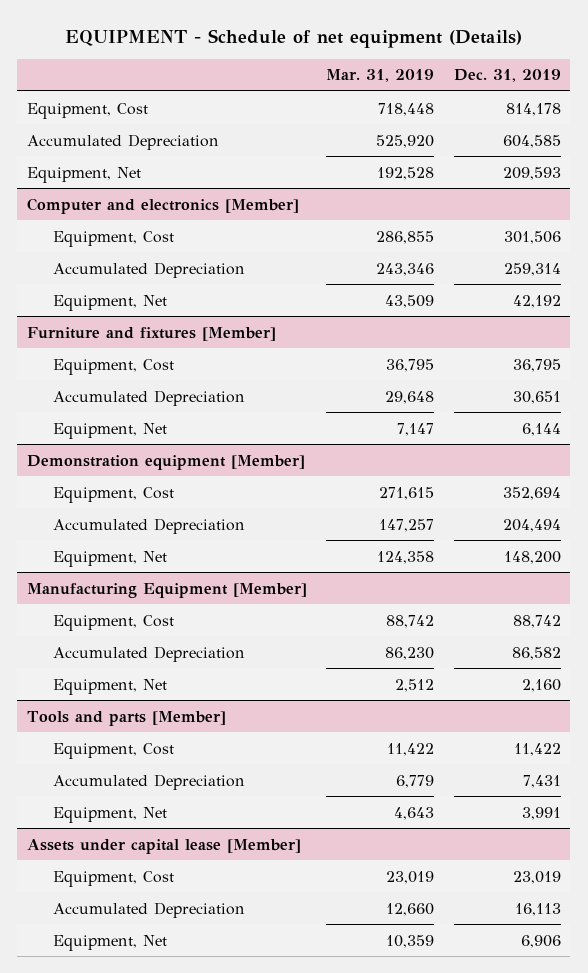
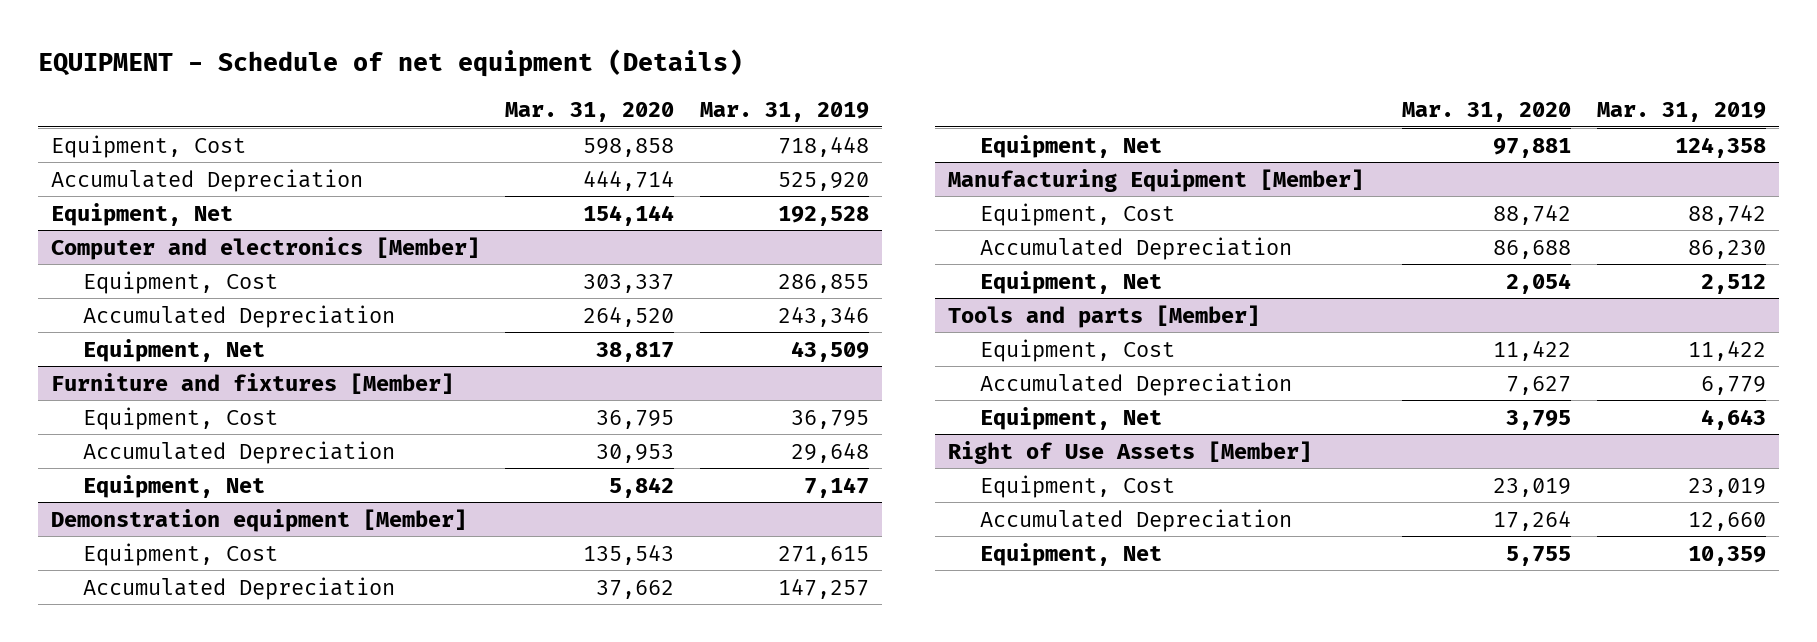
- | Mar. 31, 2019 | Dec. 31, 2019
+ | Mar. 31, 2020 | Mar. 31, 2019
- Assets under capital lease [Member]
+ Right of Use Assets [Member]

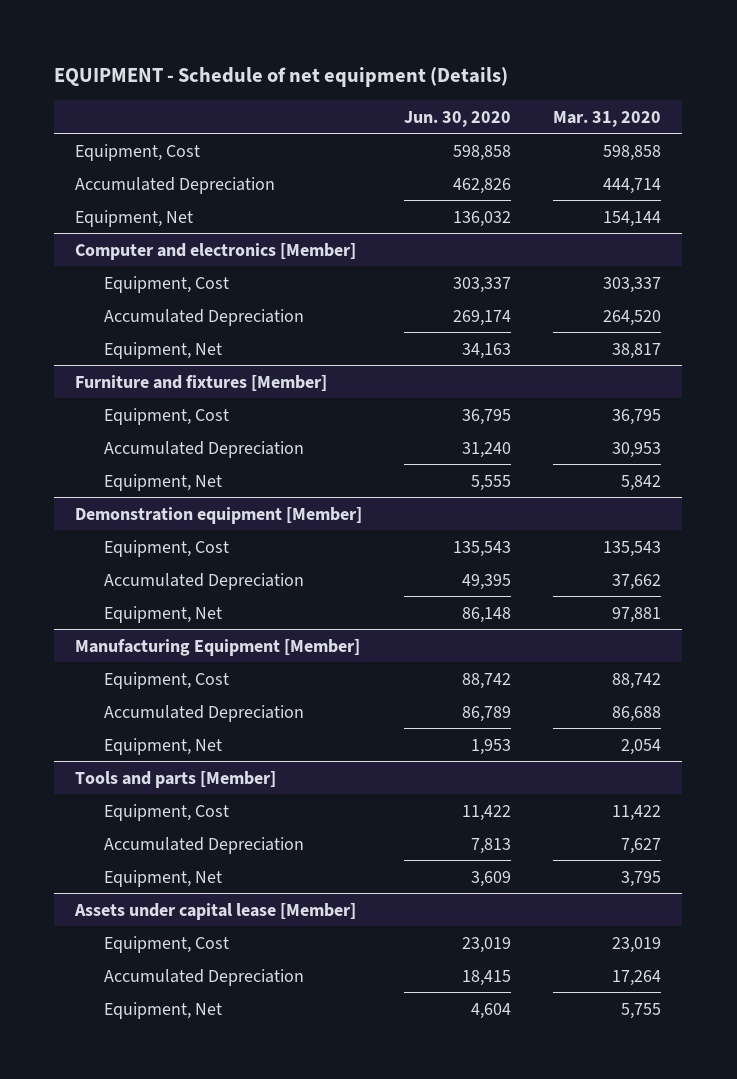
- | Mar. 31, 2020 | Mar. 31, 2019
+ | Jun. 30, 2020 | Mar. 31, 2020
- Right of Use Assets [Member]
+ Assets under capital lease [Member]

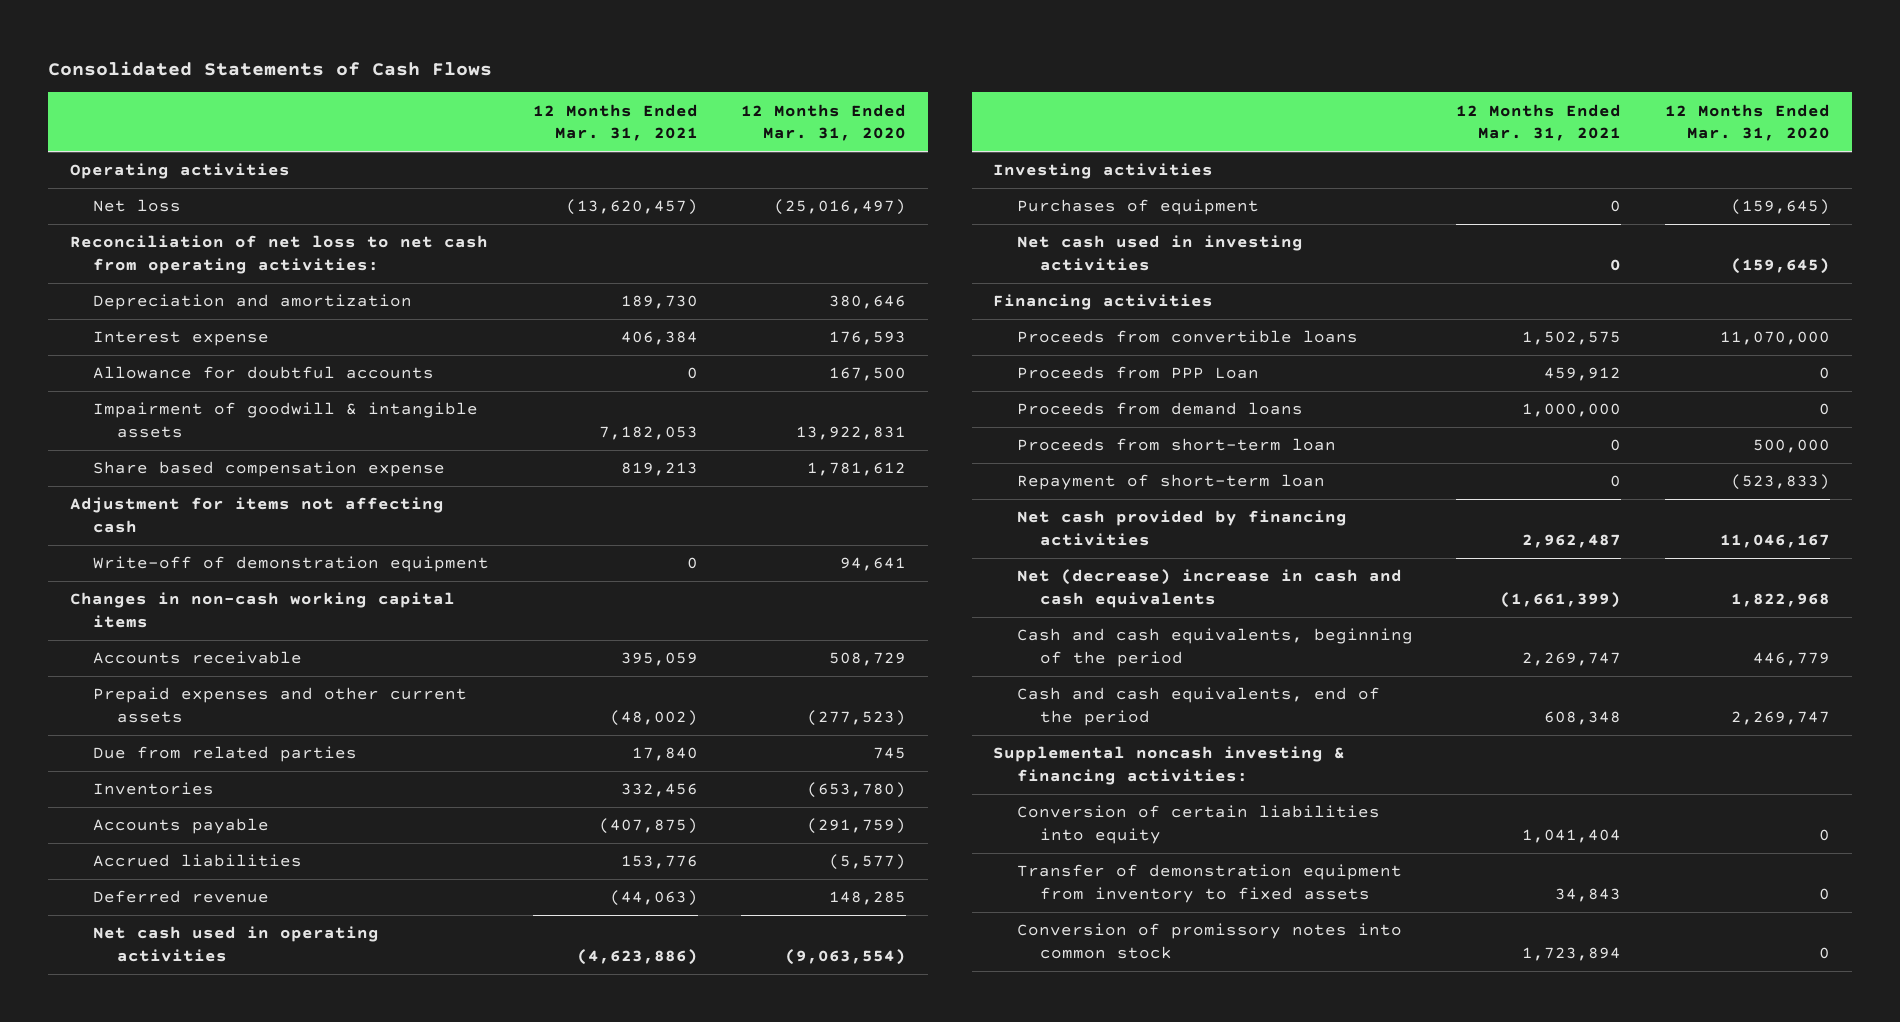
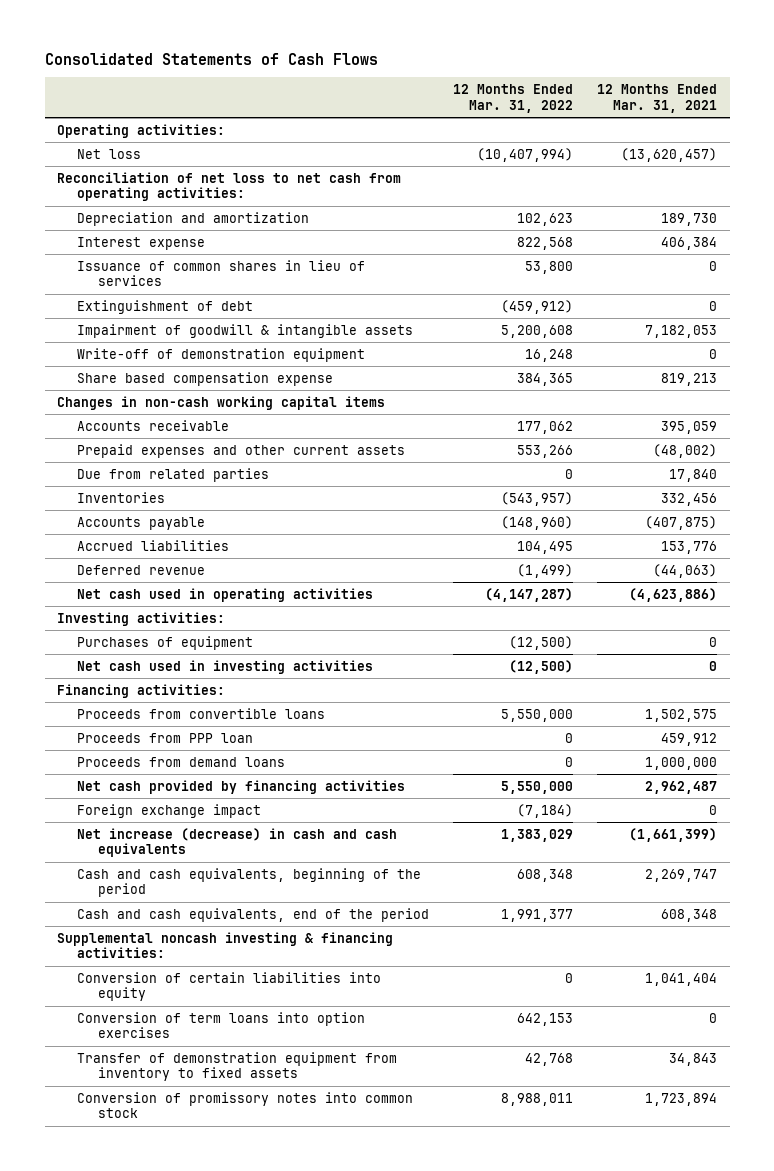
- | 12 Months Ended Mar. 31, 2021 | 12 Months Ended Mar. 31, 2020
+ | 12 Months Ended Mar. 31, 2022 | 12 Months Ended Mar. 31, 2021
- Operating activities
+ Operating activities:
- Allowance for doubtful accounts | 0 | 167,500
+ Issuance of common shares in lieu of services | 53,800 | 0
+ Extinguishment of debt | (459,912) | 0
- Adjustment for items not affecting cash
moved down: Share based compensation expense | 384,365 | 819,213
- Investing activities
+ Investing activities:
- Financing activities
+ Financing activities:
- Proceeds from PPP Loan | 459,912 | 0
+ Proceeds from PPP loan | 0 | 459,912
- Proceeds from short-term loan | 0 | 500,000
- Repayment of short-term loan | 0 | (523,833)
- Net (decrease) increase in cash and cash equivalents | (1,661,399) | 1,822,968
+ Foreign exchange impact | (7,184) | 0
+ Net increase (decrease) in cash and cash equivalents | 1,383,029 | (1,661,399)
+ Conversion of term loans into option exercises | 642,153 | 0

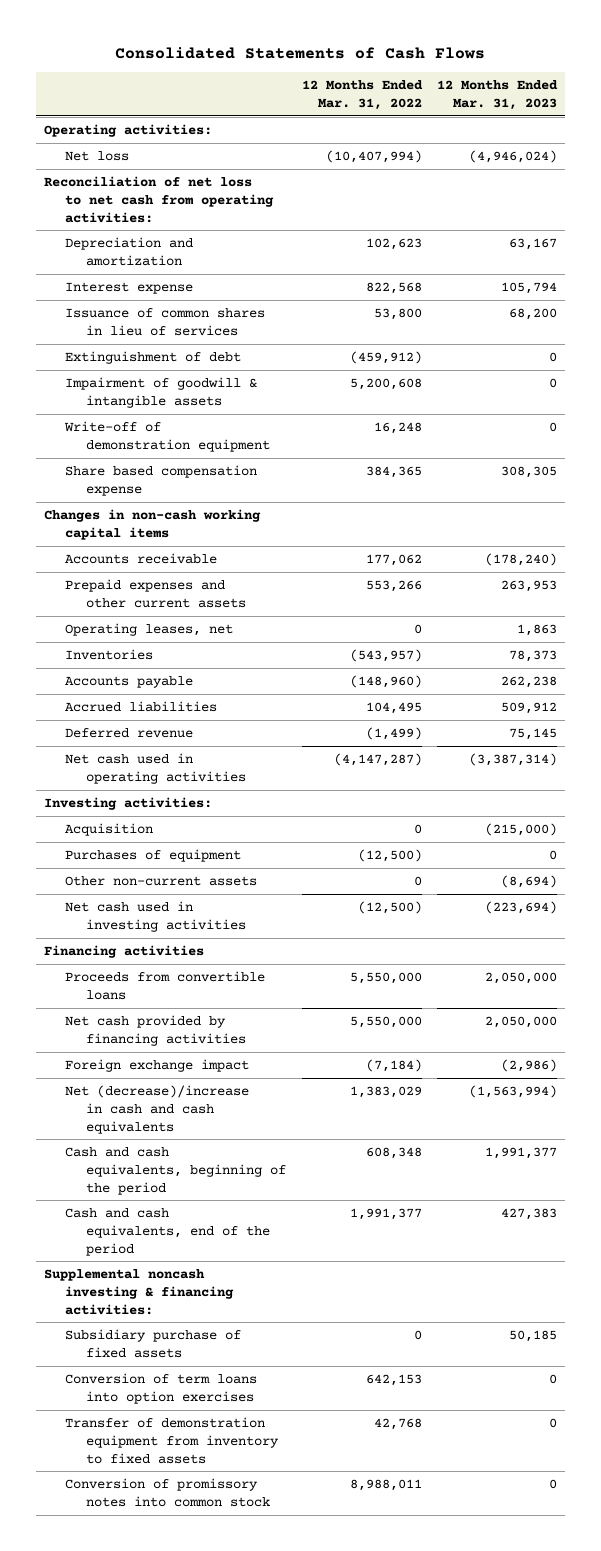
- | 12 Months Ended Mar. 31, 2022 | 12 Months Ended Mar. 31, 2021
+ | 12 Months Ended Mar. 31, 2022 | 12 Months Ended Mar. 31, 2023
- Due from related parties | 0 | 17,840
+ Operating leases, net | 0 | 1,863
+ Acquisition | 0 | (215,000)
+ Other non-current assets | 0 | (8,694)
- Financing activities:
+ Financing activities
- Proceeds from PPP loan | 0 | 459,912
- Proceeds from demand loans | 0 | 1,000,000
- Net increase (decrease) in cash and cash equivalents | 1,383,029 | (1,661,399)
+ Net (decrease)/increase in cash and cash equivalents | 1,383,029 | (1,563,994)
- Conversion of certain liabilities into equity | 0 | 1,041,404
+ Subsidiary purchase of fixed assets | 0 | 50,185

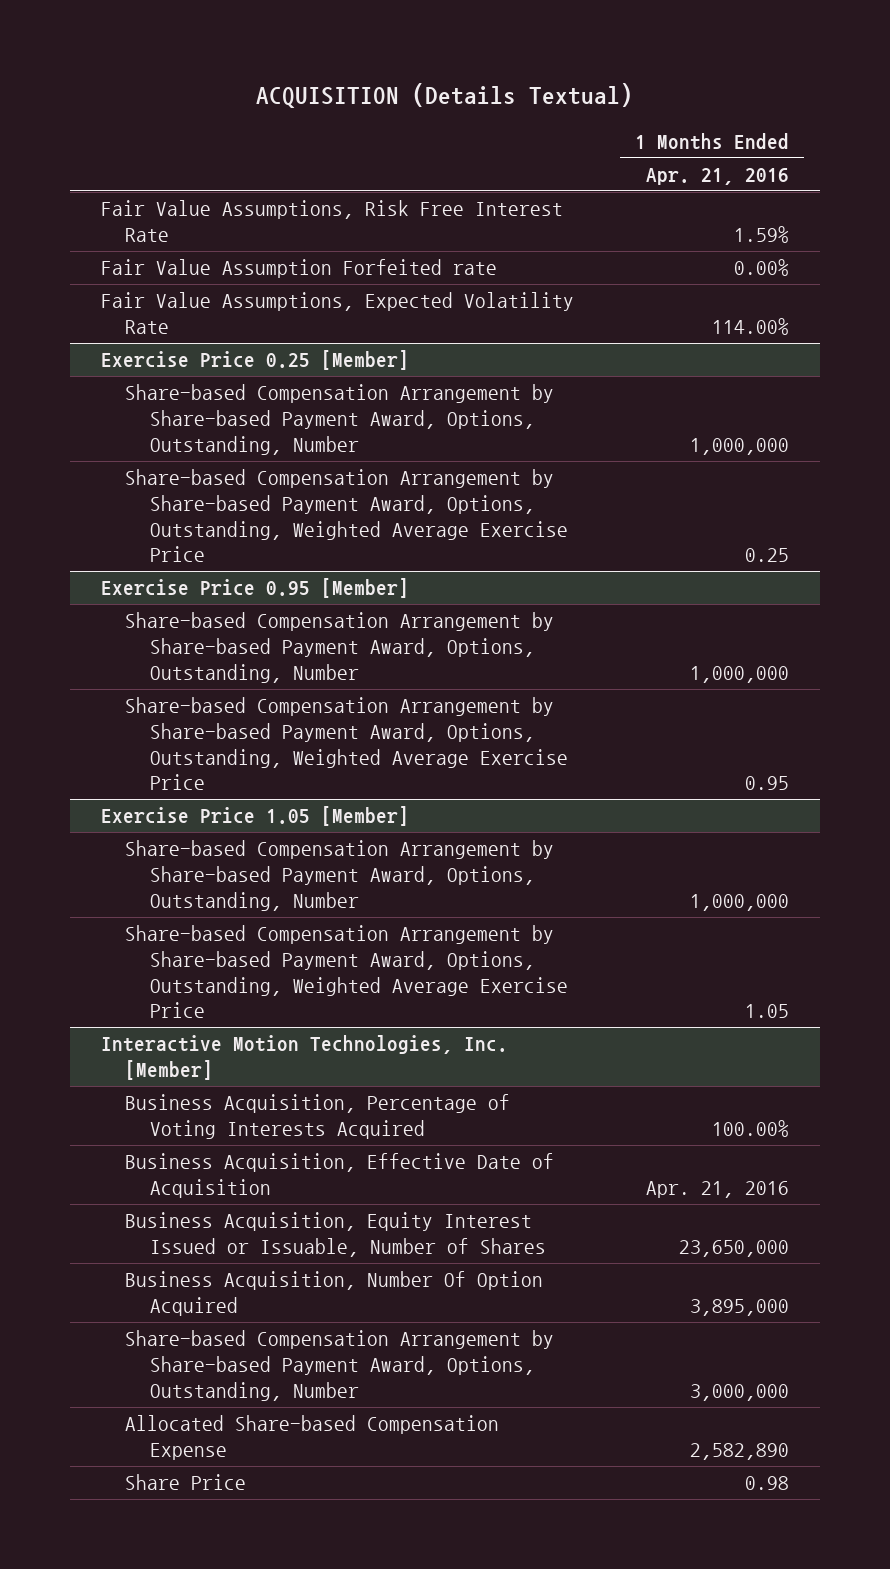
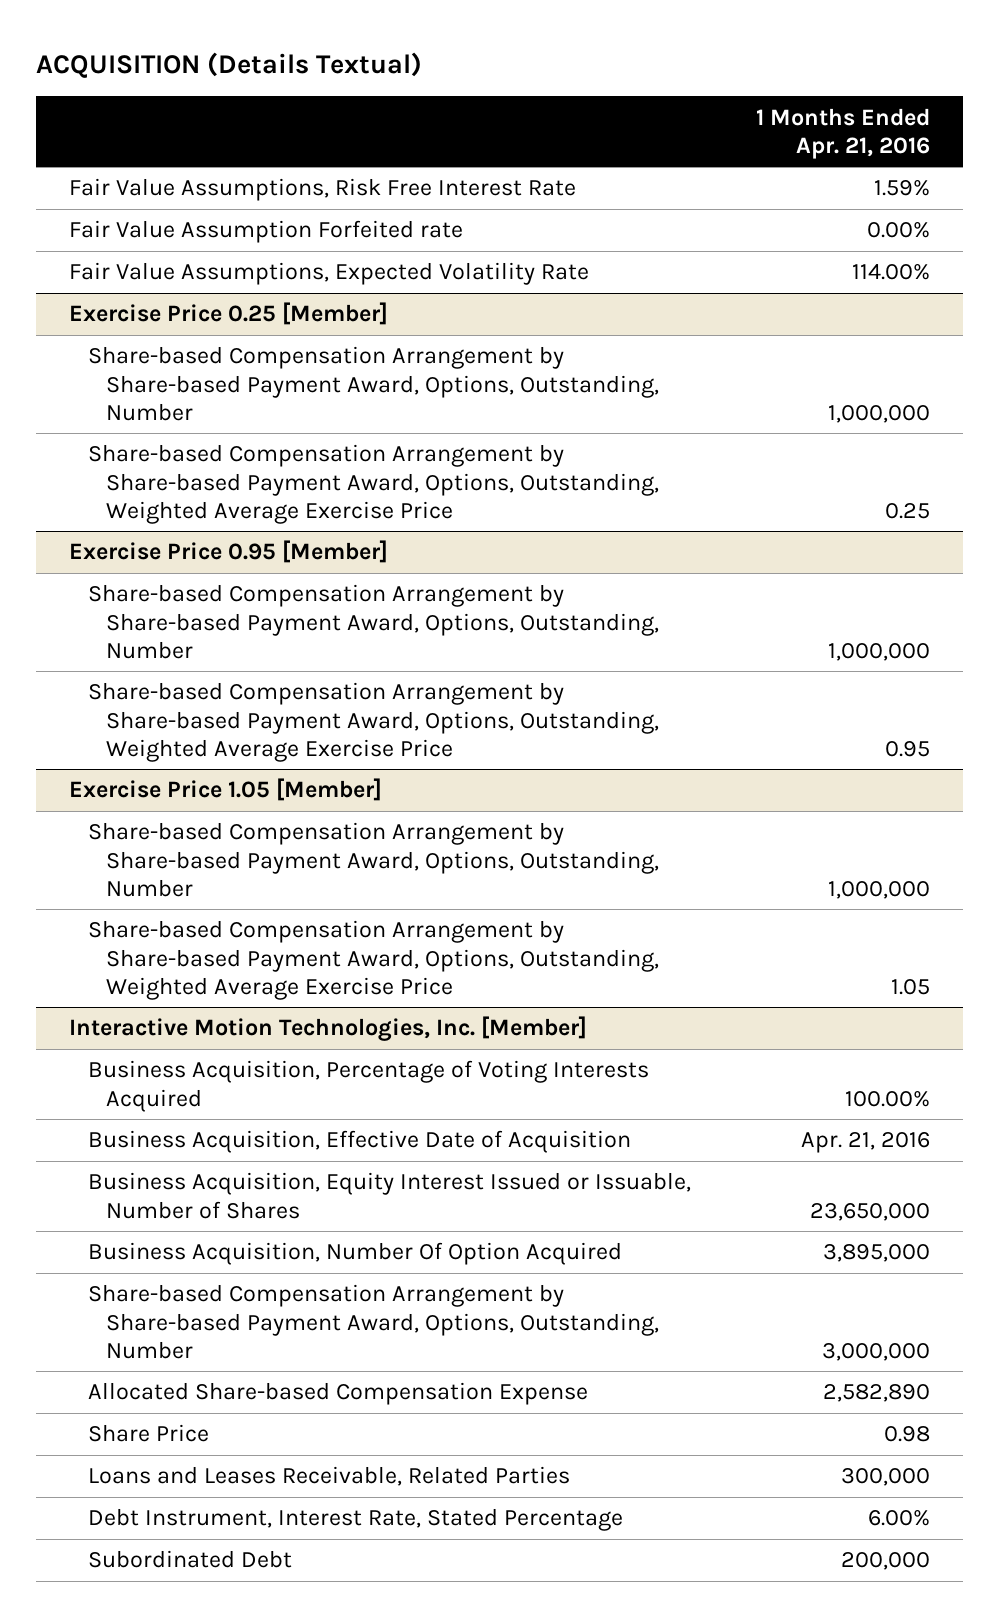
@ Interactive Motion Technologies, Inc. [Member]
+ Loans and Leases Receivable, Related Parties | 300,000
+ Debt Instrument, Interest Rate, Stated Percentage | 6.00%
+ Subordinated Debt | 200,000

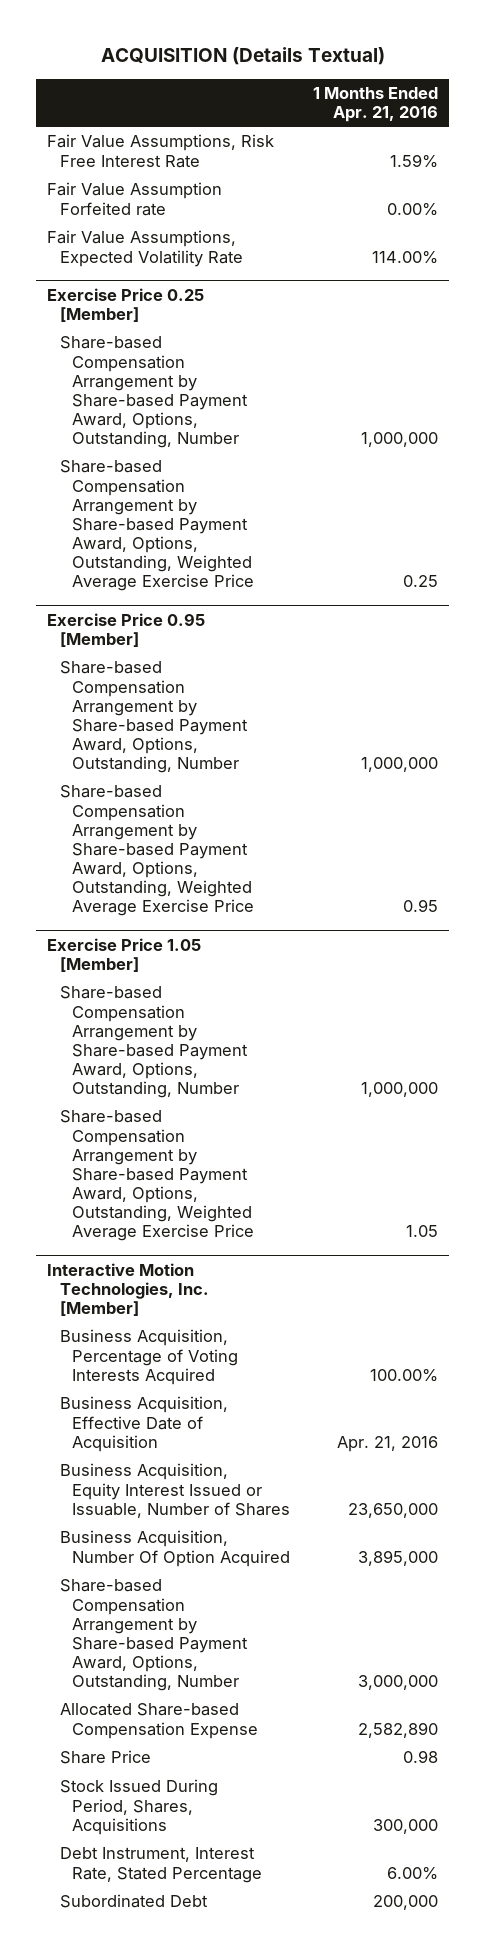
@ Interactive Motion Technologies, Inc. [Member]
- Loans and Leases Receivable, Related Parties | 300,000
+ Stock Issued During Period, Shares, Acquisitions | 300,000

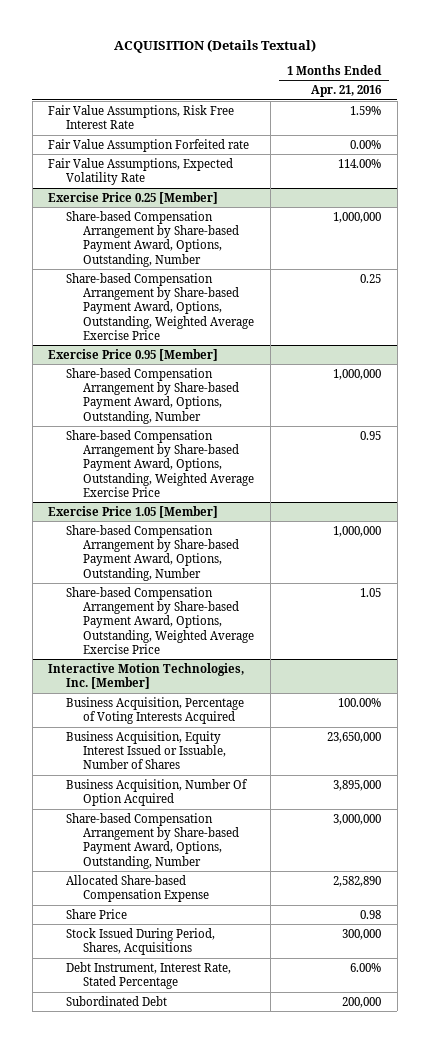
@ Interactive Motion Technologies, Inc. [Member]
- Business Acquisition, Effective Date of Acquisition | Apr. 21, 2016

